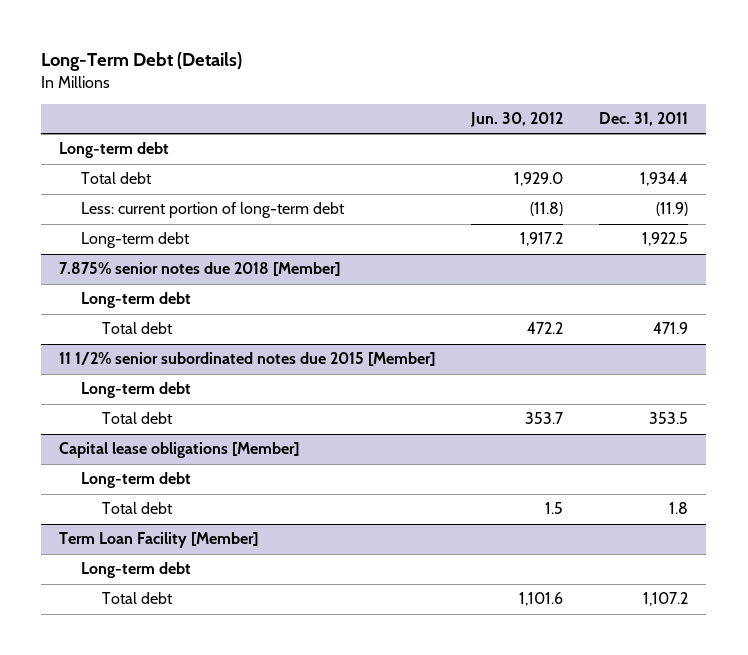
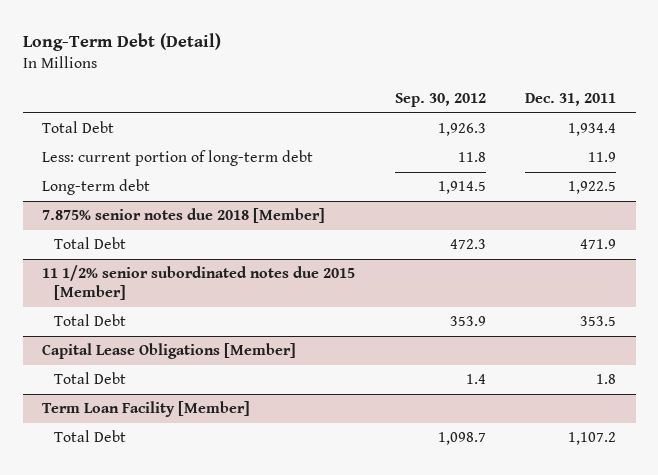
- Long-Term Debt (Details)
+ Long-Term Debt (Detail)
- | Jun. 30, 2012 | Dec. 31, 2011
+ | Sep. 30, 2012 | Dec. 31, 2011
- Long-term debt
- Total debt | 1,929.0 | 1,934.4
- Less: current portion of long-term debt | (11.8) | (11.9)
+ Total Debt | 1,926.3 | 1,934.4
+ Less: current portion of long-term debt | 11.8 | 11.9
@ 7.875% senior notes due 2018 [Member]
- Long-term debt
- Total debt | 472.2 | 471.9
+ Total Debt | 472.3 | 471.9
@ 11 1/2% senior subordinated notes due 2015 [Member]
- Long-term debt
- Total debt | 353.7 | 353.5
- Capital lease obligations [Member]
- Long-term debt
- Total debt | 1.5 | 1.8
@ 11 1/2% senior subordinated notes due 2015 [Member]
+ Total Debt | 353.9 | 353.5
+ Capital Lease Obligations [Member]
+ Total Debt | 1.4 | 1.8
@ Term Loan Facility [Member]
- Long-term debt
- Total debt | 1,101.6 | 1,107.2
+ Total Debt | 1,098.7 | 1,107.2

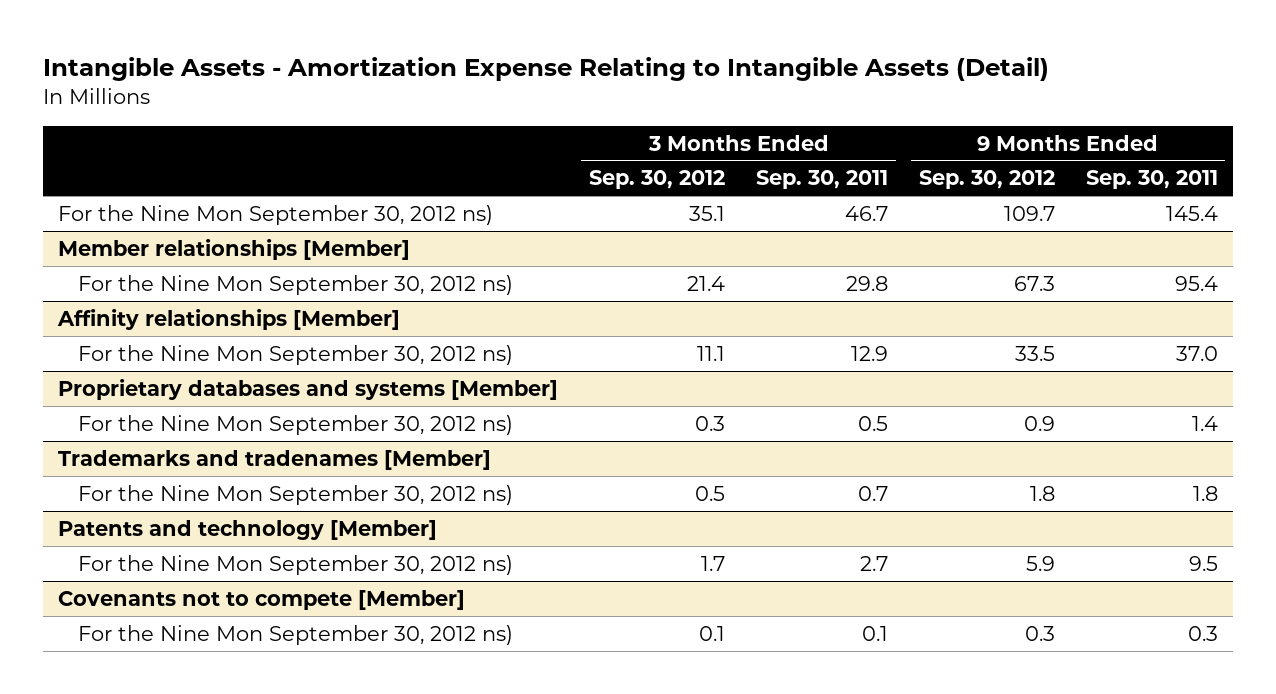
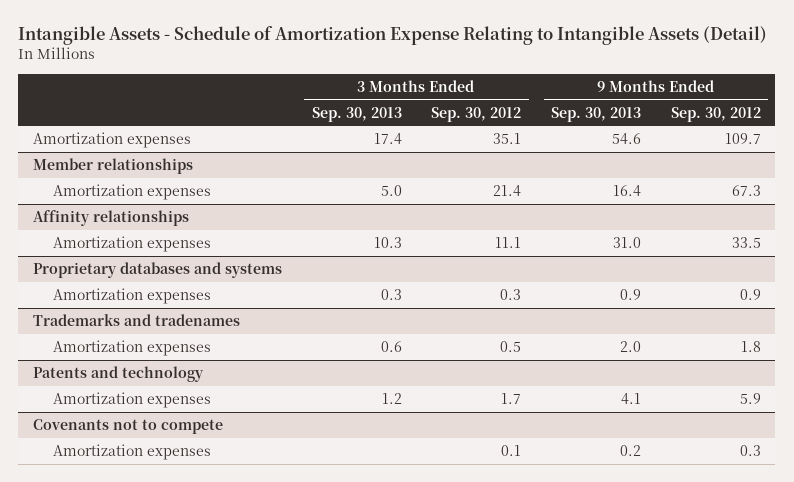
- Intangible Assets - Amortization Expense Relating to Intangible Assets (Detail)
+ Intangible Assets - Schedule of Amortization Expense Relating to Intangible Assets (Detail)
- | 3 Months Ended Sep. 30, 2012 | 3 Months Ended Sep. 30, 2011 | 9 Months Ended Sep. 30, 2012 | 9 Months Ended Sep. 30, 2011
+ | 3 Months Ended Sep. 30, 2013 | 3 Months Ended Sep. 30, 2012 | 9 Months Ended Sep. 30, 2013 | 9 Months Ended Sep. 30, 2012
- For the Nine Mon September 30, 2012 ns) | 35.1 | 46.7 | 109.7 | 145.4
- Member relationships [Member]
- For the Nine Mon September 30, 2012 ns) | 21.4 | 29.8 | 67.3 | 95.4
- Affinity relationships [Member]
- For the Nine Mon September 30, 2012 ns) | 11.1 | 12.9 | 33.5 | 37.0
- Proprietary databases and systems [Member]
- For the Nine Mon September 30, 2012 ns) | 0.3 | 0.5 | 0.9 | 1.4
- Trademarks and tradenames [Member]
- For the Nine Mon September 30, 2012 ns) | 0.5 | 0.7 | 1.8 | 1.8
- Patents and technology [Member]
- For the Nine Mon September 30, 2012 ns) | 1.7 | 2.7 | 5.9 | 9.5
- Covenants not to compete [Member]
- For the Nine Mon September 30, 2012 ns) | 0.1 | 0.1 | 0.3 | 0.3
+ Amortization expenses | 17.4 | 35.1 | 54.6 | 109.7
+ Member relationships
+ Amortization expenses | 5.0 | 21.4 | 16.4 | 67.3
+ Affinity relationships
+ Amortization expenses | 10.3 | 11.1 | 31.0 | 33.5
+ Proprietary databases and systems
+ Amortization expenses | 0.3 | 0.3 | 0.9 | 0.9
+ Trademarks and tradenames
+ Amortization expenses | 0.6 | 0.5 | 2.0 | 1.8
+ Patents and technology
+ Amortization expenses | 1.2 | 1.7 | 4.1 | 5.9
+ Covenants not to compete
+ Amortization expenses | | 0.1 | 0.2 | 0.3

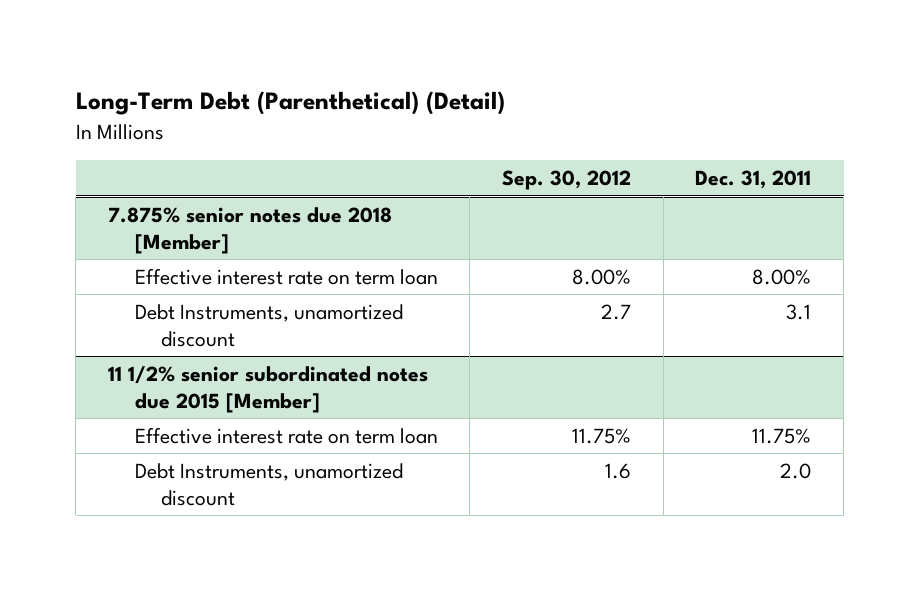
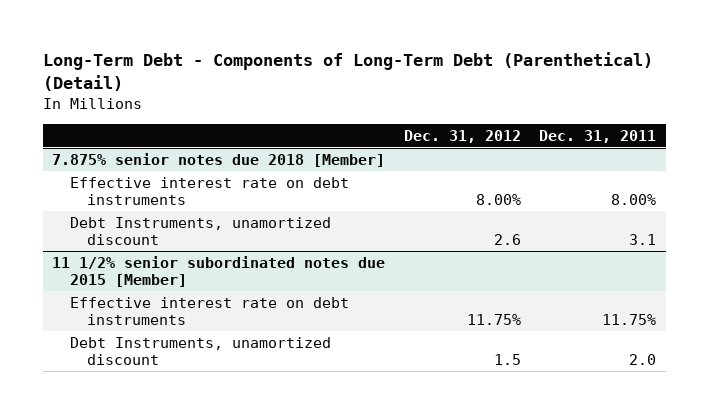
- Long-Term Debt (Parenthetical) (Detail)
+ Long-Term Debt - Components of Long-Term Debt (Parenthetical) (Detail)
- | Sep. 30, 2012 | Dec. 31, 2011
+ | Dec. 31, 2012 | Dec. 31, 2011
@ 7.875% senior notes due 2018 [Member]
- Effective interest rate on term loan | 8.00% | 8.00%
+ Effective interest rate on debt instruments | 8.00% | 8.00%
@ 11 1/2% senior subordinated notes due 2015 [Member]
- Effective interest rate on term loan | 11.75% | 11.75%
+ Effective interest rate on debt instruments | 11.75% | 11.75%

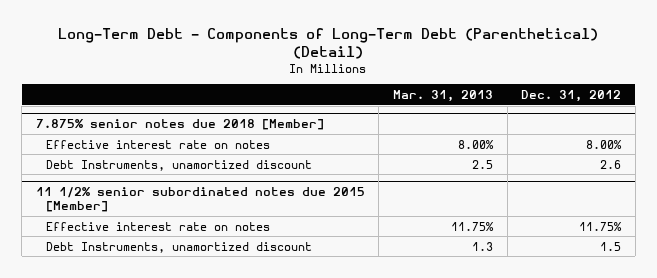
- | Dec. 31, 2012 | Dec. 31, 2011
+ | Mar. 31, 2013 | Dec. 31, 2012
@ 7.875% senior notes due 2018 [Member]
- Effective interest rate on debt instruments | 8.00% | 8.00%
+ Effective interest rate on notes | 8.00% | 8.00%
@ 11 1/2% senior subordinated notes due 2015 [Member]
- Effective interest rate on debt instruments | 11.75% | 11.75%
+ Effective interest rate on notes | 11.75% | 11.75%

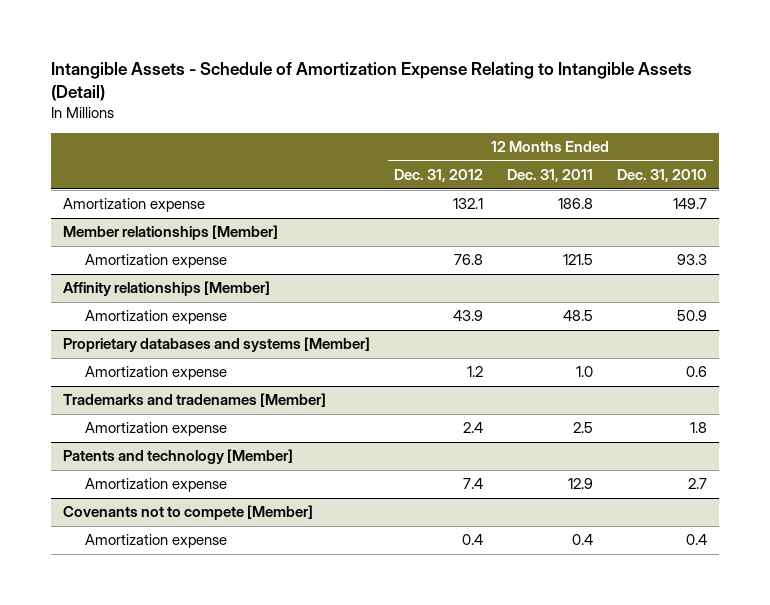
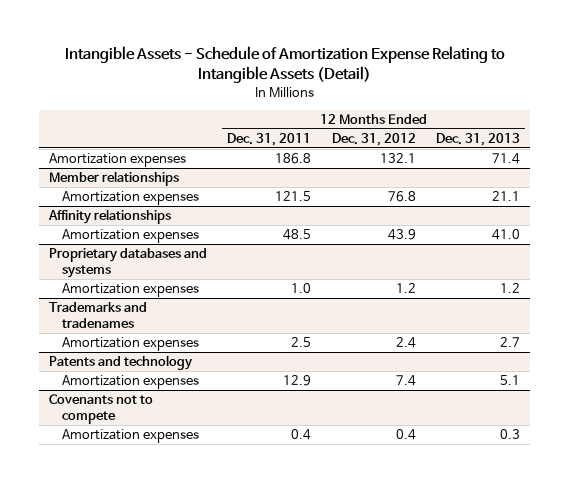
- | 12 Months Ended Dec. 31, 2012 | 12 Months Ended Dec. 31, 2011 | 12 Months Ended Dec. 31, 2010
+ | 12 Months Ended Dec. 31, 2011 | 12 Months Ended Dec. 31, 2012 | 12 Months Ended Dec. 31, 2013
- Amortization expense | 132.1 | 186.8 | 149.7
- Member relationships [Member]
- Amortization expense | 76.8 | 121.5 | 93.3
- Affinity relationships [Member]
- Amortization expense | 43.9 | 48.5 | 50.9
- Proprietary databases and systems [Member]
- Amortization expense | 1.2 | 1.0 | 0.6
- Trademarks and tradenames [Member]
- Amortization expense | 2.4 | 2.5 | 1.8
- Patents and technology [Member]
- Amortization expense | 7.4 | 12.9 | 2.7
- Covenants not to compete [Member]
- Amortization expense | 0.4 | 0.4 | 0.4
+ Amortization expenses | 186.8 | 132.1 | 71.4
+ Member relationships
+ Amortization expenses | 121.5 | 76.8 | 21.1
+ Affinity relationships
+ Amortization expenses | 48.5 | 43.9 | 41.0
+ Proprietary databases and systems
+ Amortization expenses | 1.0 | 1.2 | 1.2
+ Trademarks and tradenames
+ Amortization expenses | 2.5 | 2.4 | 2.7
+ Patents and technology
+ Amortization expenses | 12.9 | 7.4 | 5.1
+ Covenants not to compete
+ Amortization expenses | 0.4 | 0.4 | 0.3

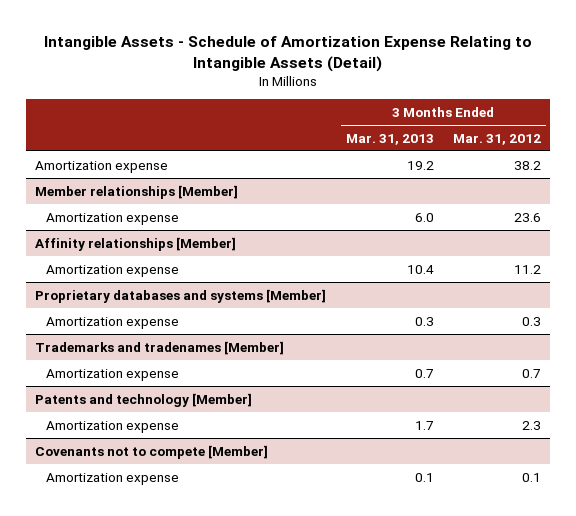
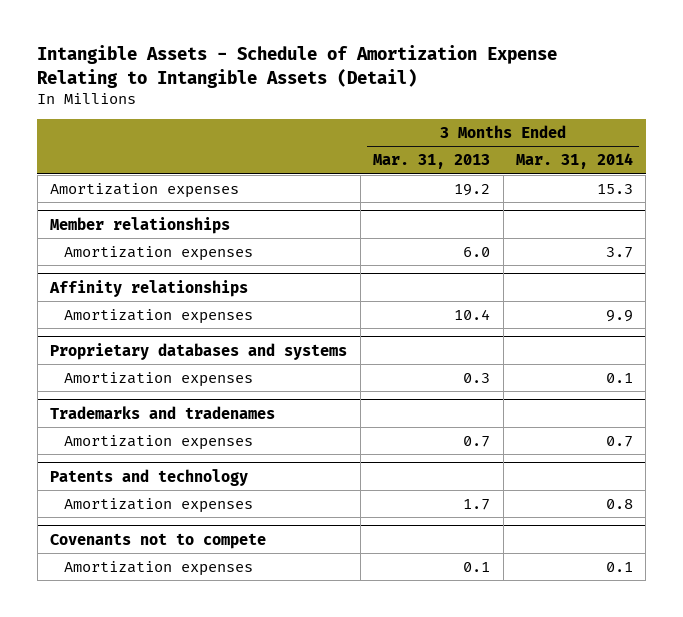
- | 3 Months Ended Mar. 31, 2013 | 3 Months Ended Mar. 31, 2012
+ | 3 Months Ended Mar. 31, 2013 | 3 Months Ended Mar. 31, 2014
- Amortization expense | 19.2 | 38.2
- Member relationships [Member]
- Amortization expense | 6.0 | 23.6
- Affinity relationships [Member]
- Amortization expense | 10.4 | 11.2
- Proprietary databases and systems [Member]
- Amortization expense | 0.3 | 0.3
- Trademarks and tradenames [Member]
- Amortization expense | 0.7 | 0.7
- Patents and technology [Member]
- Amortization expense | 1.7 | 2.3
- Covenants not to compete [Member]
- Amortization expense | 0.1 | 0.1
+ Amortization expenses | 19.2 | 15.3
+ Member relationships
+ Amortization expenses | 6.0 | 3.7
+ Affinity relationships
+ Amortization expenses | 10.4 | 9.9
+ Proprietary databases and systems
+ Amortization expenses | 0.3 | 0.1
+ Trademarks and tradenames
+ Amortization expenses | 0.7 | 0.7
+ Patents and technology
+ Amortization expenses | 1.7 | 0.8
+ Covenants not to compete
+ Amortization expenses | 0.1 | 0.1

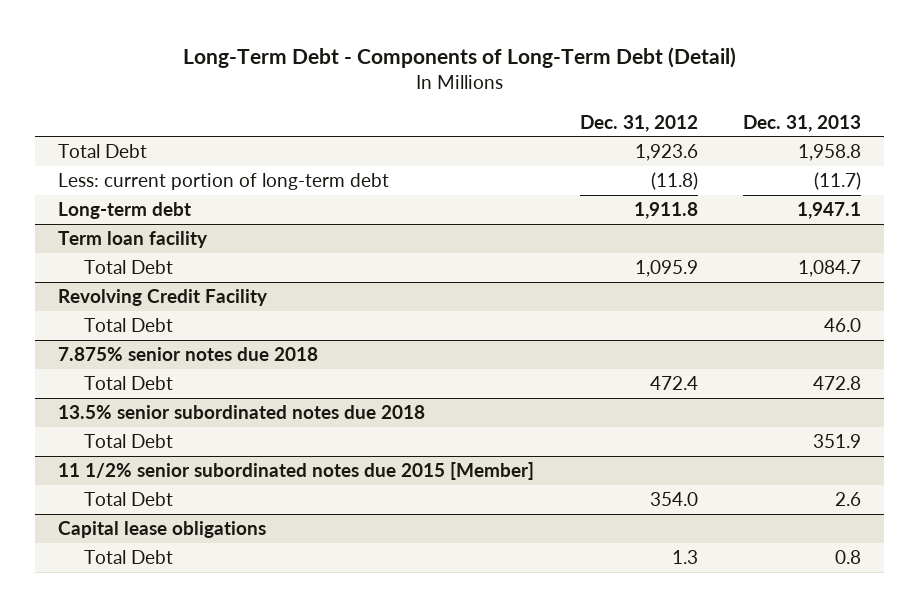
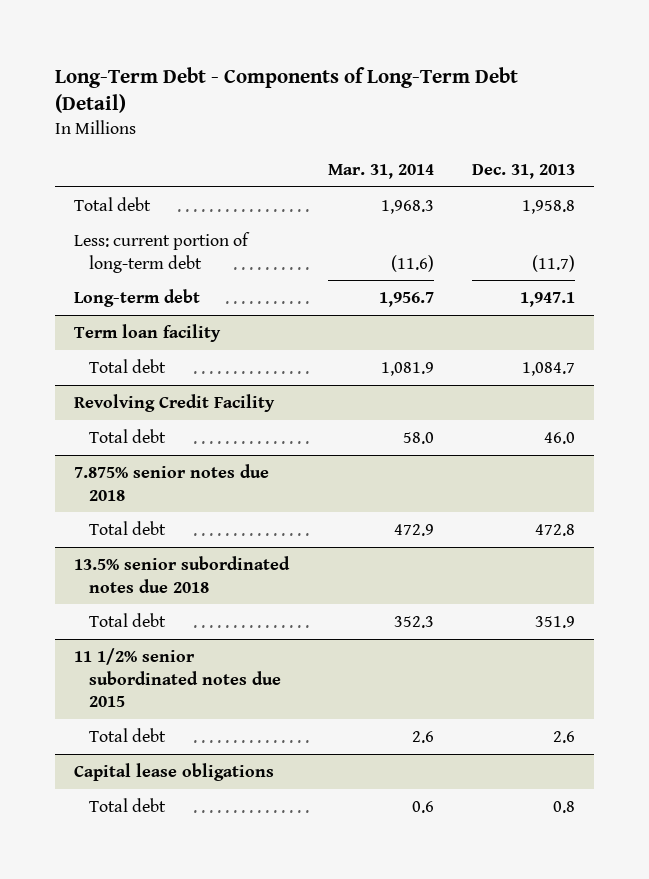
- | Dec. 31, 2012 | Dec. 31, 2013
+ | Mar. 31, 2014 | Dec. 31, 2013
- Total Debt | 1,923.6 | 1,958.8
+ Total debt | 1,968.3 | 1,958.8
@ Term loan facility
- Total Debt | 1,095.9 | 1,084.7
+ Total debt | 1,081.9 | 1,084.7
@ Revolving Credit Facility
- Total Debt | | 46.0
+ Total debt | 58.0 | 46.0
@ 7.875% senior notes due 2018
- Total Debt | 472.4 | 472.8
+ Total debt | 472.9 | 472.8
@ 13.5% senior subordinated notes due 2018
- Total Debt | | 351.9
- 11 1/2% senior subordinated notes due 2015 [Member]
- Total Debt | 354.0 | 2.6
@ 13.5% senior subordinated notes due 2018
+ Total debt | 352.3 | 351.9
+ 11 1/2% senior subordinated notes due 2015
+ Total debt | 2.6 | 2.6
@ Capital lease obligations
- Total Debt | 1.3 | 0.8
+ Total debt | 0.6 | 0.8

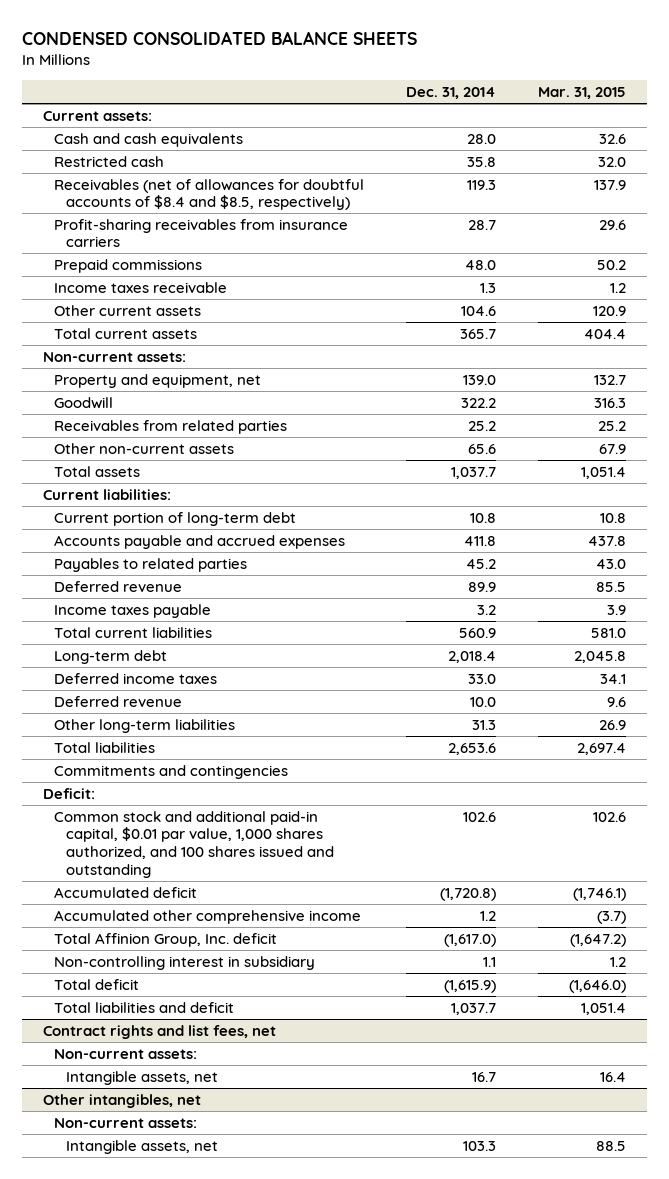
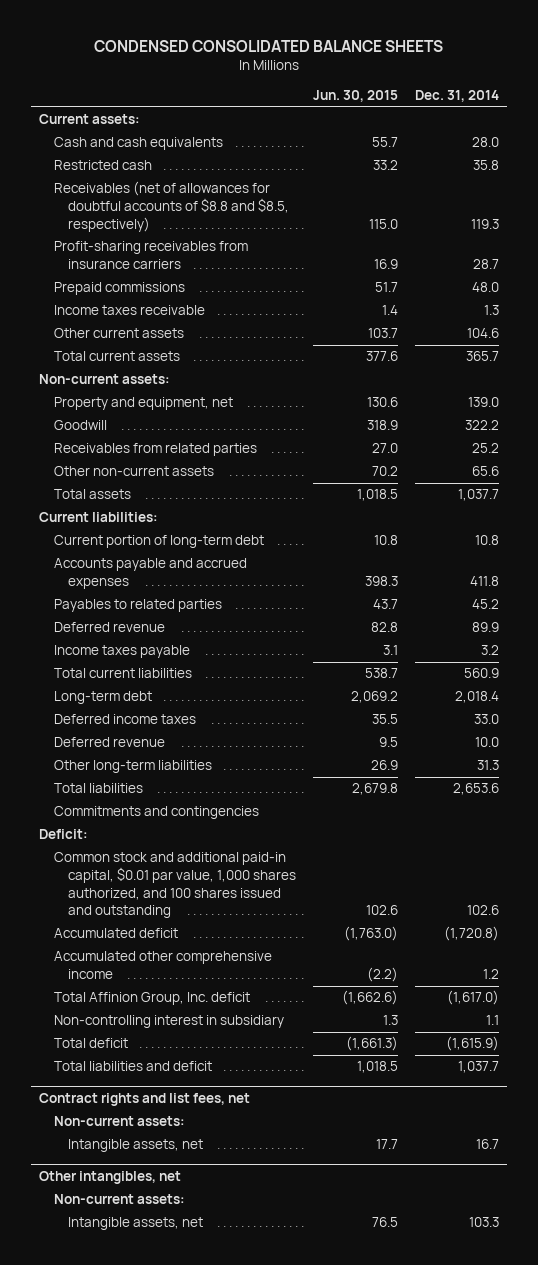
- | Dec. 31, 2014 | Mar. 31, 2015
+ | Jun. 30, 2015 | Dec. 31, 2014
- Receivables (net of allowances for doubtful accounts of $8.4 and $8.5, respectively) | 119.3 | 137.9
+ Receivables (net of allowances for doubtful accounts of $8.8 and $8.5, respectively) | 115.0 | 119.3

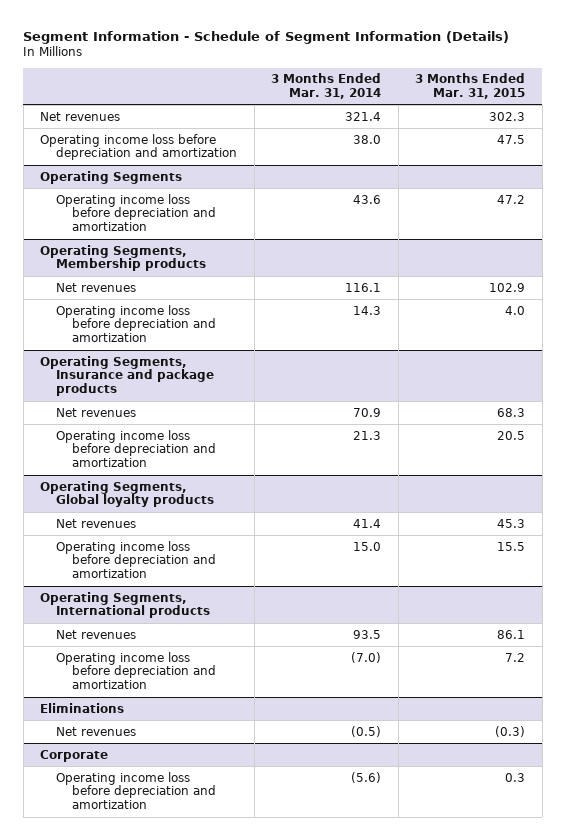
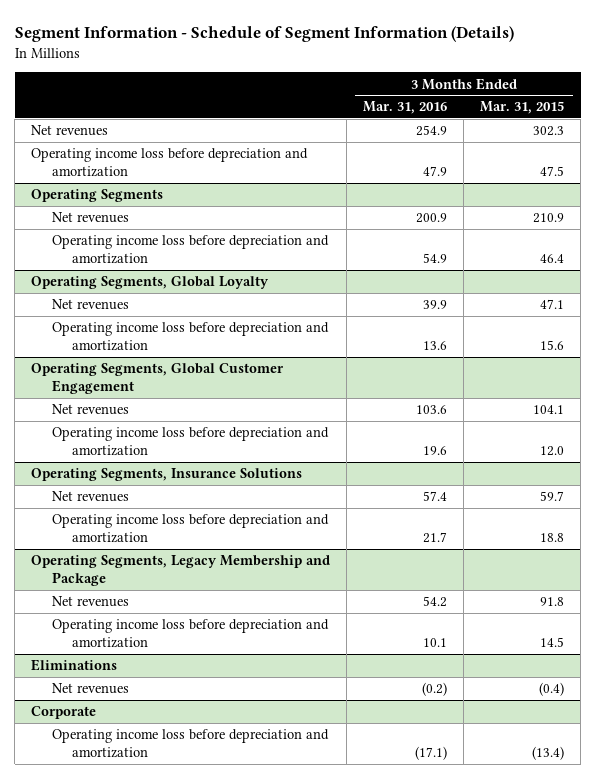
- | 3 Months Ended Mar. 31, 2014 | 3 Months Ended Mar. 31, 2015
+ | 3 Months Ended Mar. 31, 2016 | 3 Months Ended Mar. 31, 2015
@ Operating Segments
- Operating income loss before depreciation and amortization | 43.6 | 47.2
- Operating Segments, Membership products
- Net revenues | 116.1 | 102.9
- Operating income loss before depreciation and amortization | 14.3 | 4.0
- Operating Segments, Insurance and package products
- Net revenues | 70.9 | 68.3
- Operating income loss before depreciation and amortization | 21.3 | 20.5
- Operating Segments, Global loyalty products
- Net revenues | 41.4 | 45.3
- Operating income loss before depreciation and amortization | 15.0 | 15.5
- Operating Segments, International products
- Net revenues | 93.5 | 86.1
- Operating income loss before depreciation and amortization | (7.0) | 7.2
@ Operating Segments
+ Net revenues | 200.9 | 210.9
+ Operating income loss before depreciation and amortization | 54.9 | 46.4
+ Operating Segments, Global Loyalty
+ Net revenues | 39.9 | 47.1
+ Operating income loss before depreciation and amortization | 13.6 | 15.6
+ Operating Segments, Global Customer Engagement
+ Net revenues | 103.6 | 104.1
+ Operating income loss before depreciation and amortization | 19.6 | 12.0
+ Operating Segments, Insurance Solutions
+ Net revenues | 57.4 | 59.7
+ Operating income loss before depreciation and amortization | 21.7 | 18.8
+ Operating Segments, Legacy Membership and Package
+ Net revenues | 54.2 | 91.8
+ Operating income loss before depreciation and amortization | 10.1 | 14.5
@ Eliminations
- Net revenues | (0.5) | (0.3)
+ Net revenues | (0.2) | (0.4)
@ Corporate
- Operating income loss before depreciation and amortization | (5.6) | 0.3
+ Operating income loss before depreciation and amortization | (17.1) | (13.4)

